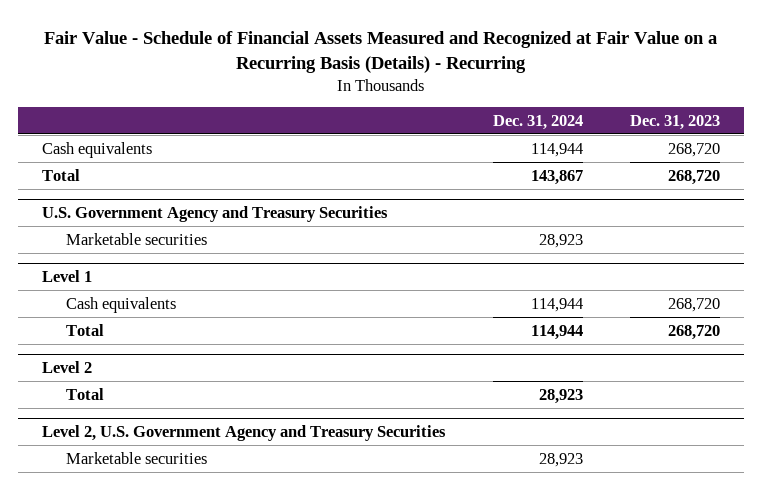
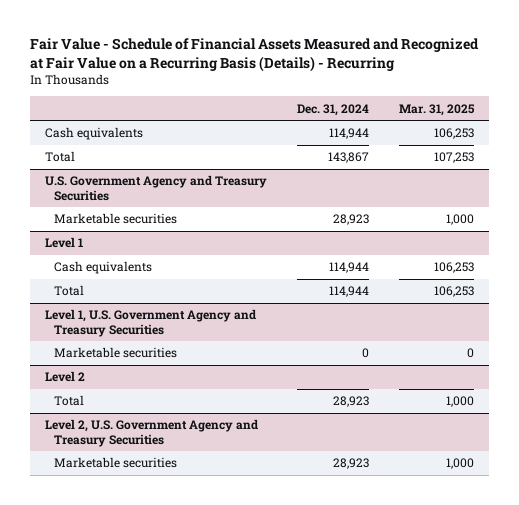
- | Dec. 31, 2024 | Dec. 31, 2023
+ | Dec. 31, 2024 | Mar. 31, 2025
+ Level 1, U.S. Government Agency and Treasury Securities
+ Marketable securities | 0 | 0

